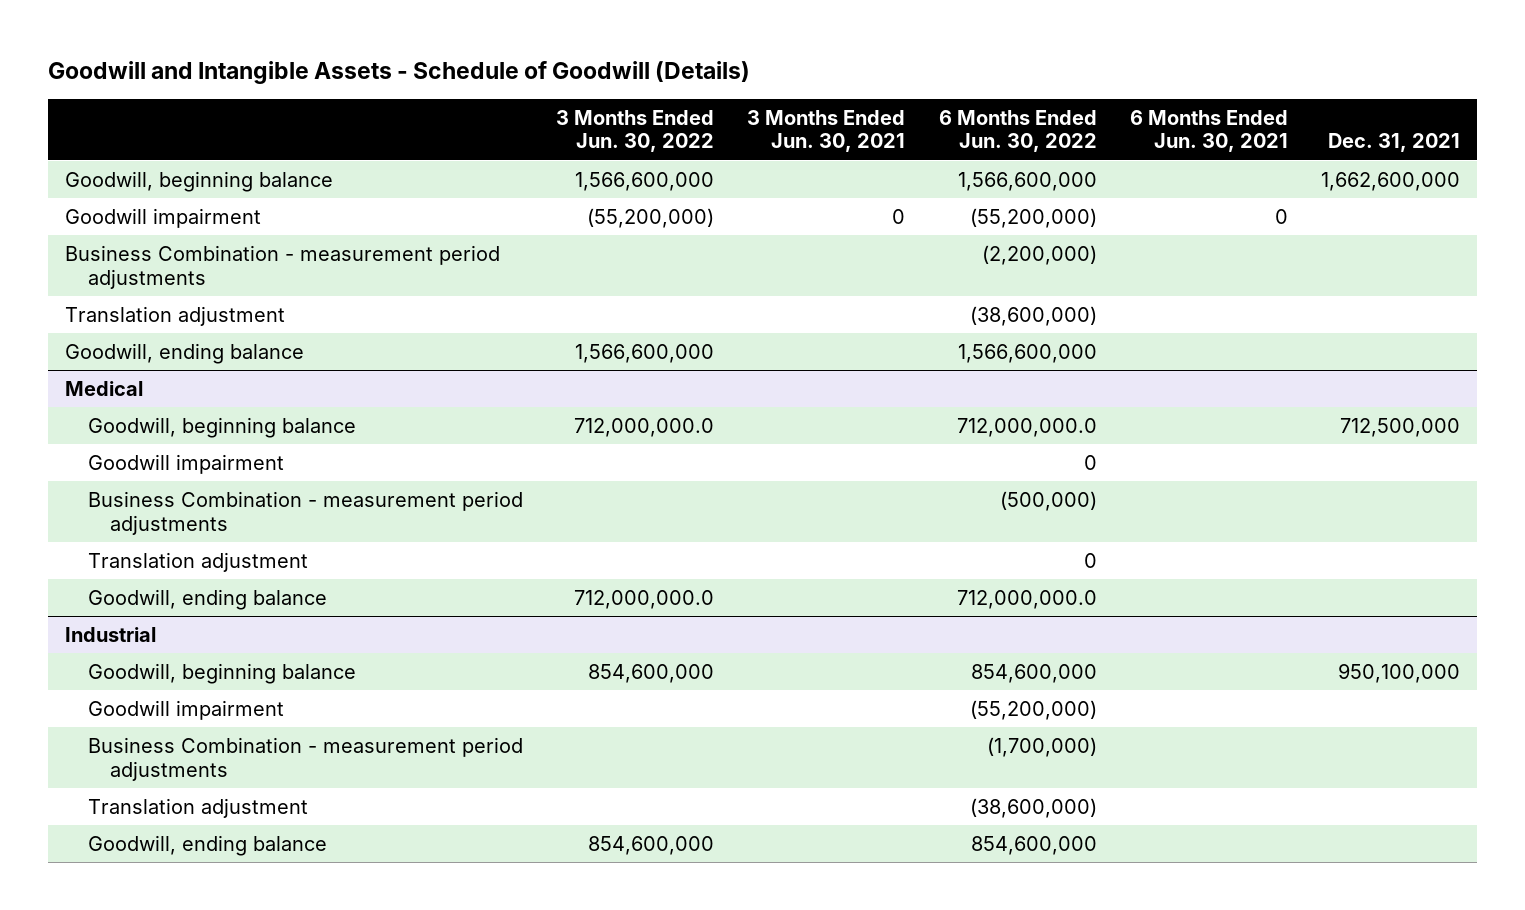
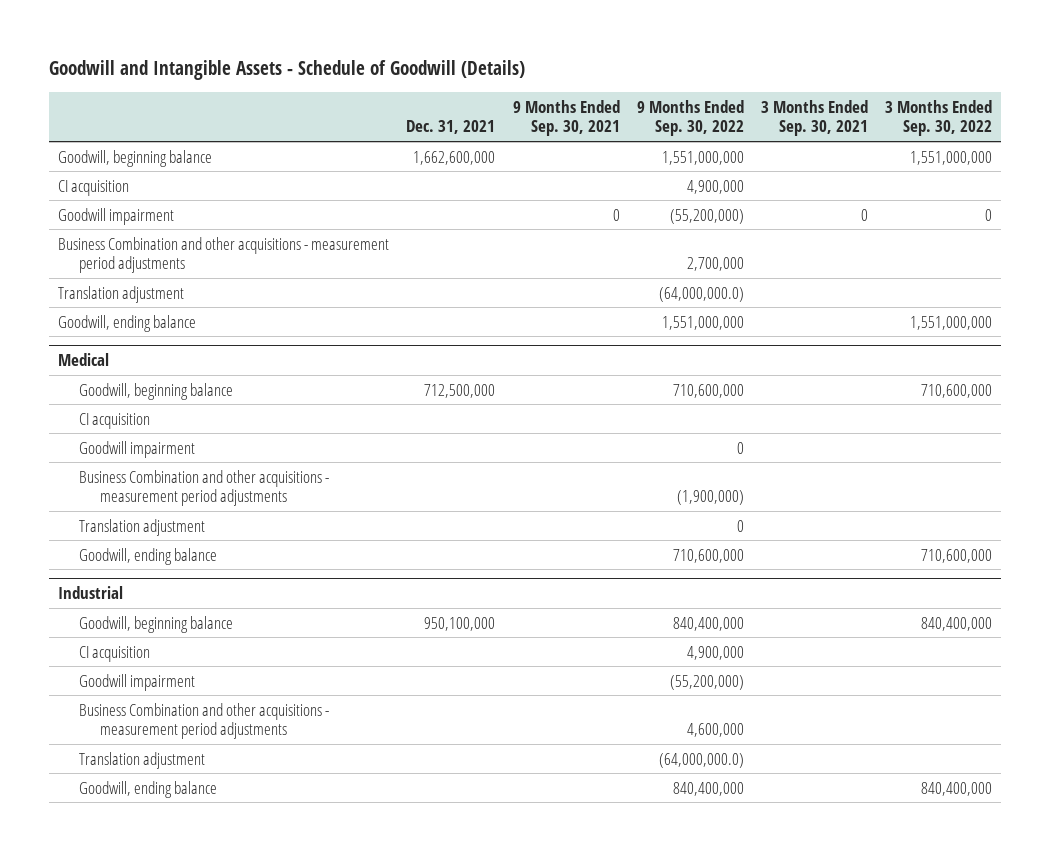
- | 3 Months Ended Jun. 30, 2022 | 3 Months Ended Jun. 30, 2021 | 6 Months Ended Jun. 30, 2022 | 6 Months Ended Jun. 30, 2021 | Dec. 31, 2021
+ | Dec. 31, 2021 | 9 Months Ended Sep. 30, 2021 | 9 Months Ended Sep. 30, 2022 | 3 Months Ended Sep. 30, 2021 | 3 Months Ended Sep. 30, 2022
+ CI acquisition | | | 4,900,000 | |
- Business Combination - measurement period adjustments | | | (2,200,000) | |
+ Business Combination and other acquisitions - measurement period adjustments | | | 2,700,000 | |
@ Medical
+ CI acquisition
- Business Combination - measurement period adjustments | | | (500,000) | |
+ Business Combination and other acquisitions - measurement period adjustments | | | (1,900,000) | |
@ Industrial
+ CI acquisition | | | 4,900,000 | |
- Business Combination - measurement period adjustments | | | (1,700,000) | |
+ Business Combination and other acquisitions - measurement period adjustments | | | 4,600,000 | |

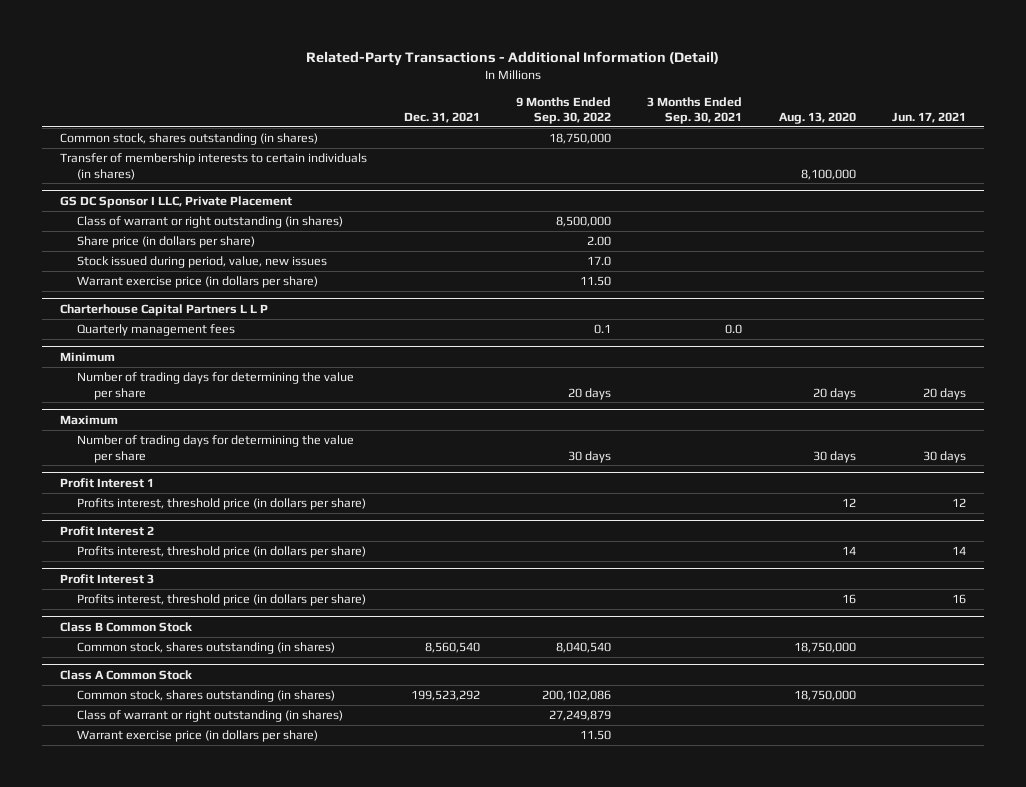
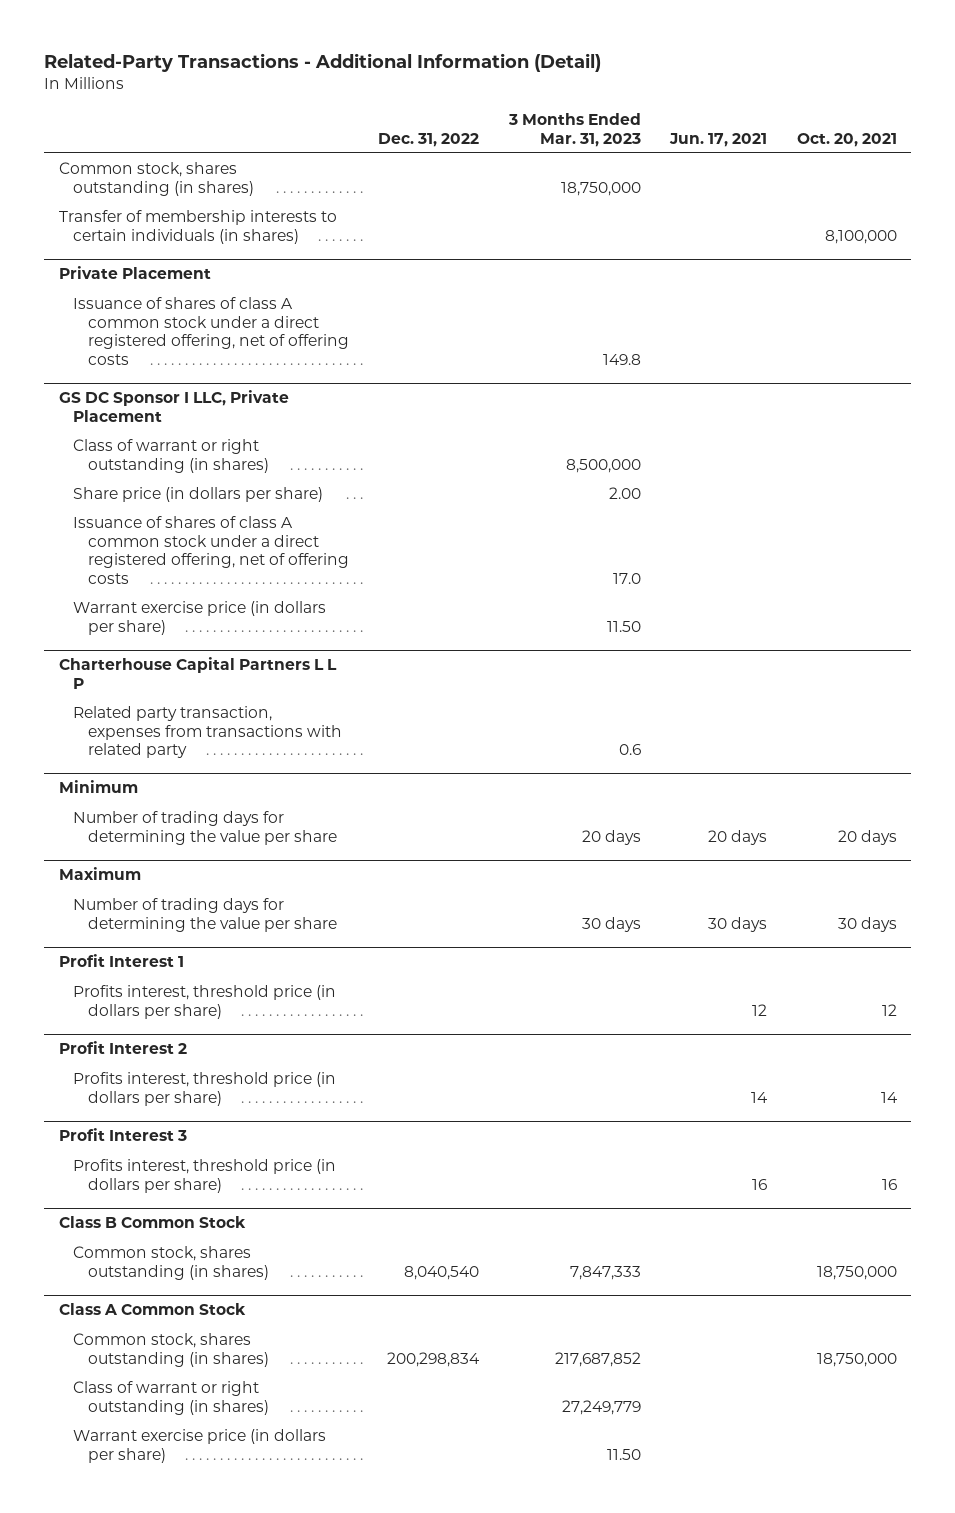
- | Dec. 31, 2021 | 9 Months Ended Sep. 30, 2022 | 3 Months Ended Sep. 30, 2021 | Aug. 13, 2020 | Jun. 17, 2021
+ | Dec. 31, 2022 | 3 Months Ended Mar. 31, 2023 | Jun. 17, 2021 | Oct. 20, 2021
+ Private Placement
+ Issuance of shares of class A common stock under a direct registered offering, net of offering costs | | 149.8 | |
@ GS DC Sponsor I LLC, Private Placement
- Stock issued during period, value, new issues | | 17.0 | | |
+ Issuance of shares of class A common stock under a direct registered offering, net of offering costs | | 17.0 | |
@ Charterhouse Capital Partners L L P
- Quarterly management fees | | 0.1 | 0.0 | |
+ Related party transaction, expenses from transactions with related party | | 0.6 | |

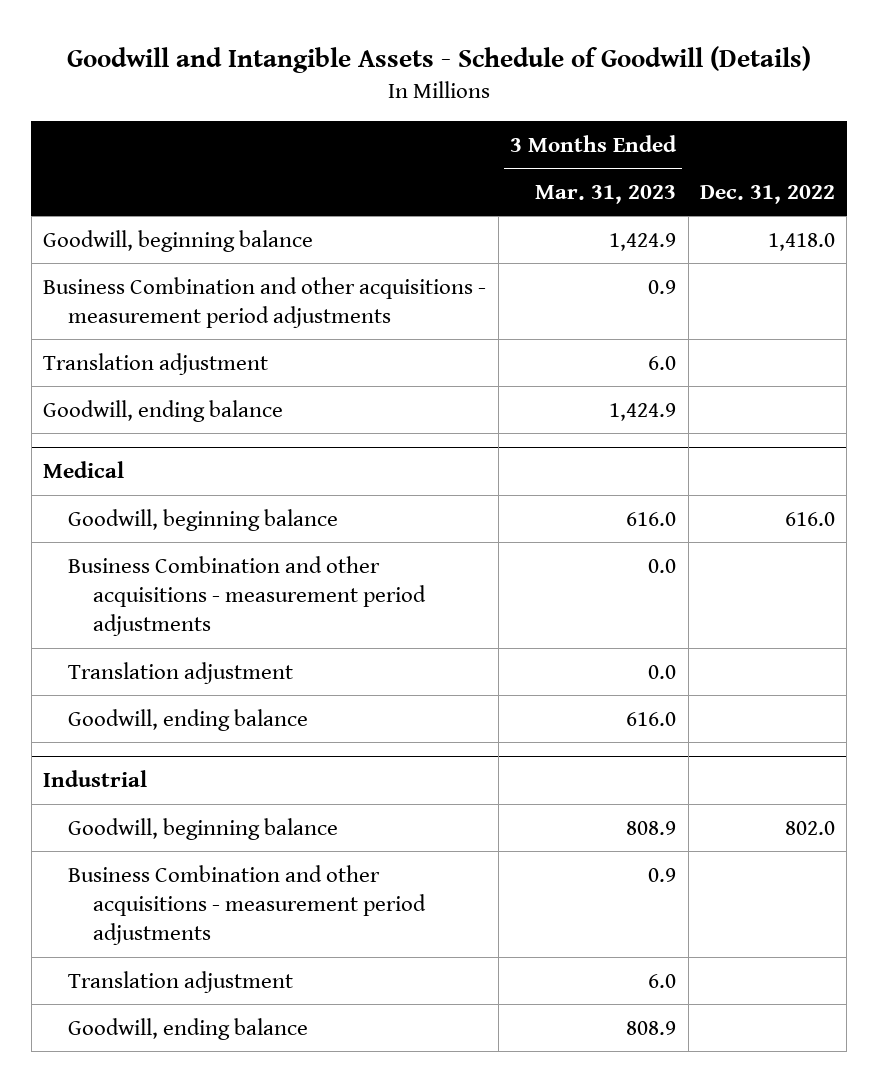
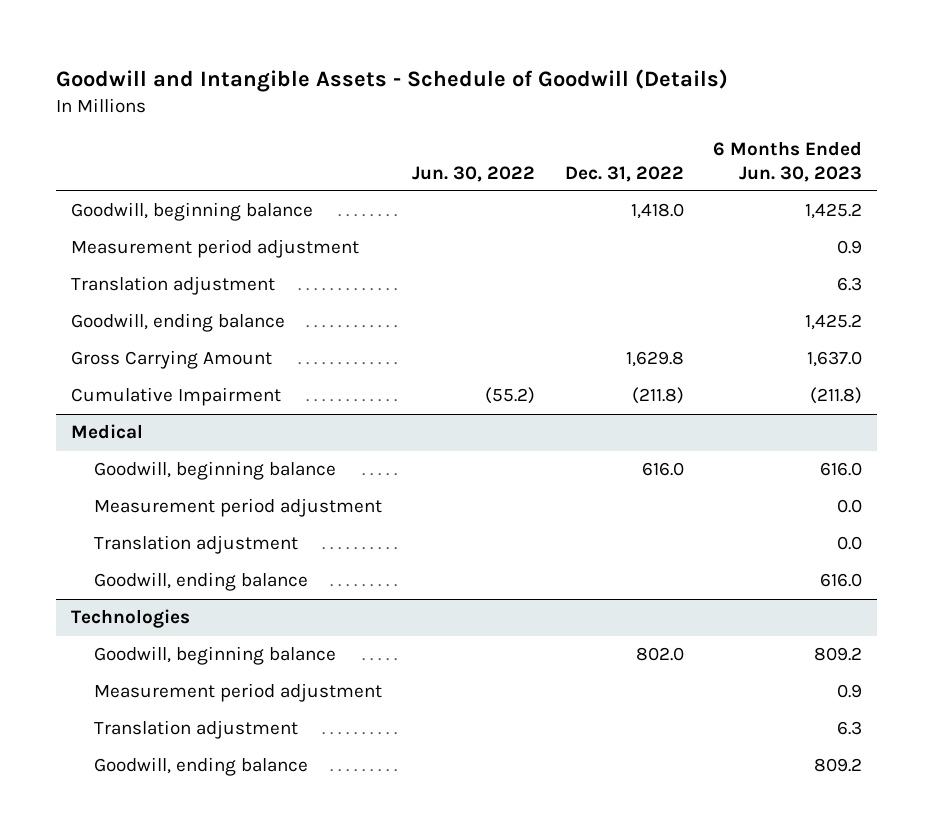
- | 3 Months Ended Mar. 31, 2023 | Dec. 31, 2022
+ | Jun. 30, 2022 | Dec. 31, 2022 | 6 Months Ended Jun. 30, 2023
- Business Combination and other acquisitions - measurement period adjustments | 0.9 |
+ Measurement period adjustment | | | 0.9
+ Gross Carrying Amount | | 1,629.8 | 1,637.0
+ Cumulative Impairment | (55.2) | (211.8) | (211.8)
@ Medical
- Business Combination and other acquisitions - measurement period adjustments | 0.0 |
+ Measurement period adjustment | | | 0.0
- Industrial
+ Technologies
- Business Combination and other acquisitions - measurement period adjustments | 0.9 |
+ Measurement period adjustment | | | 0.9

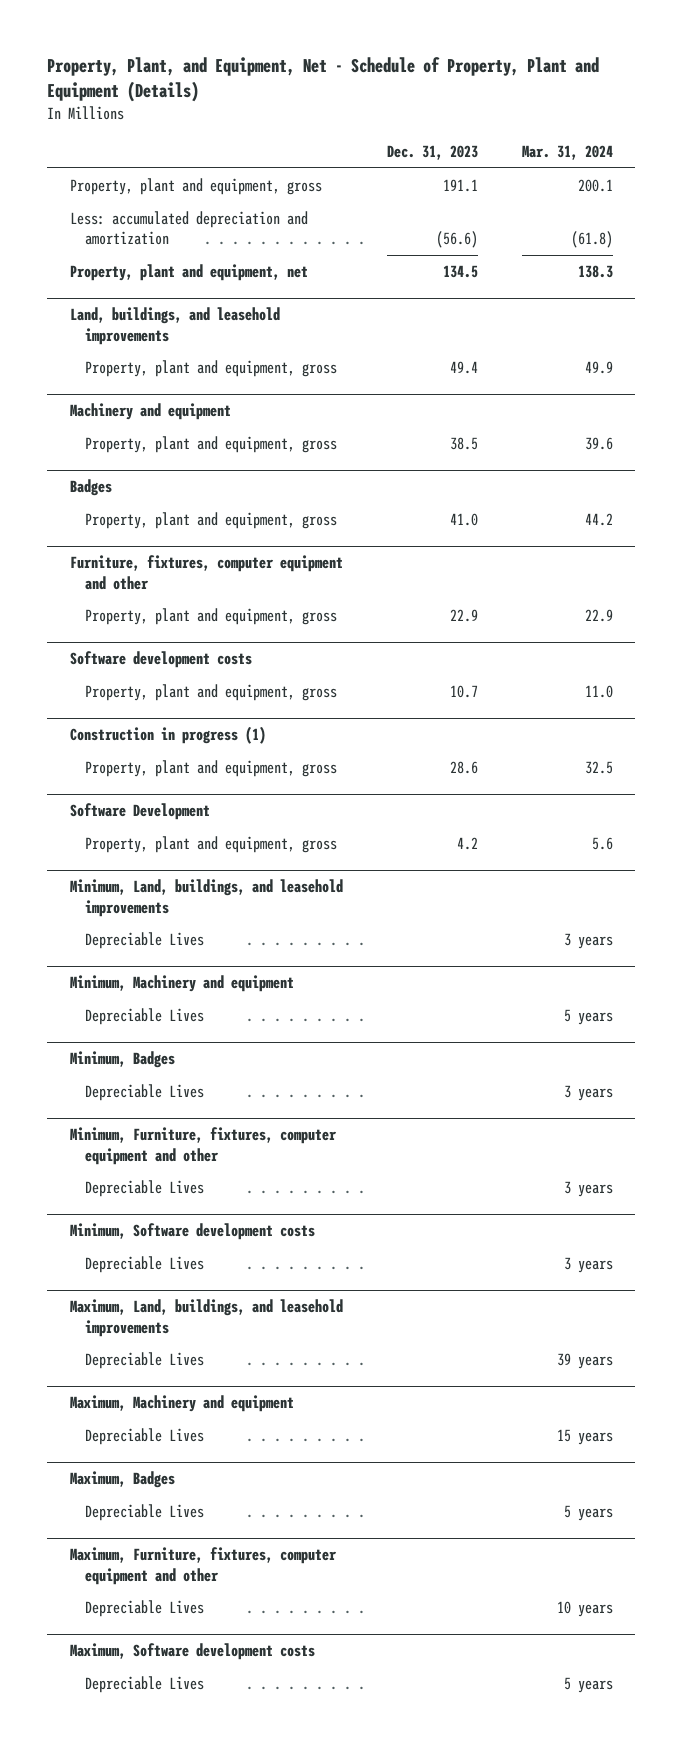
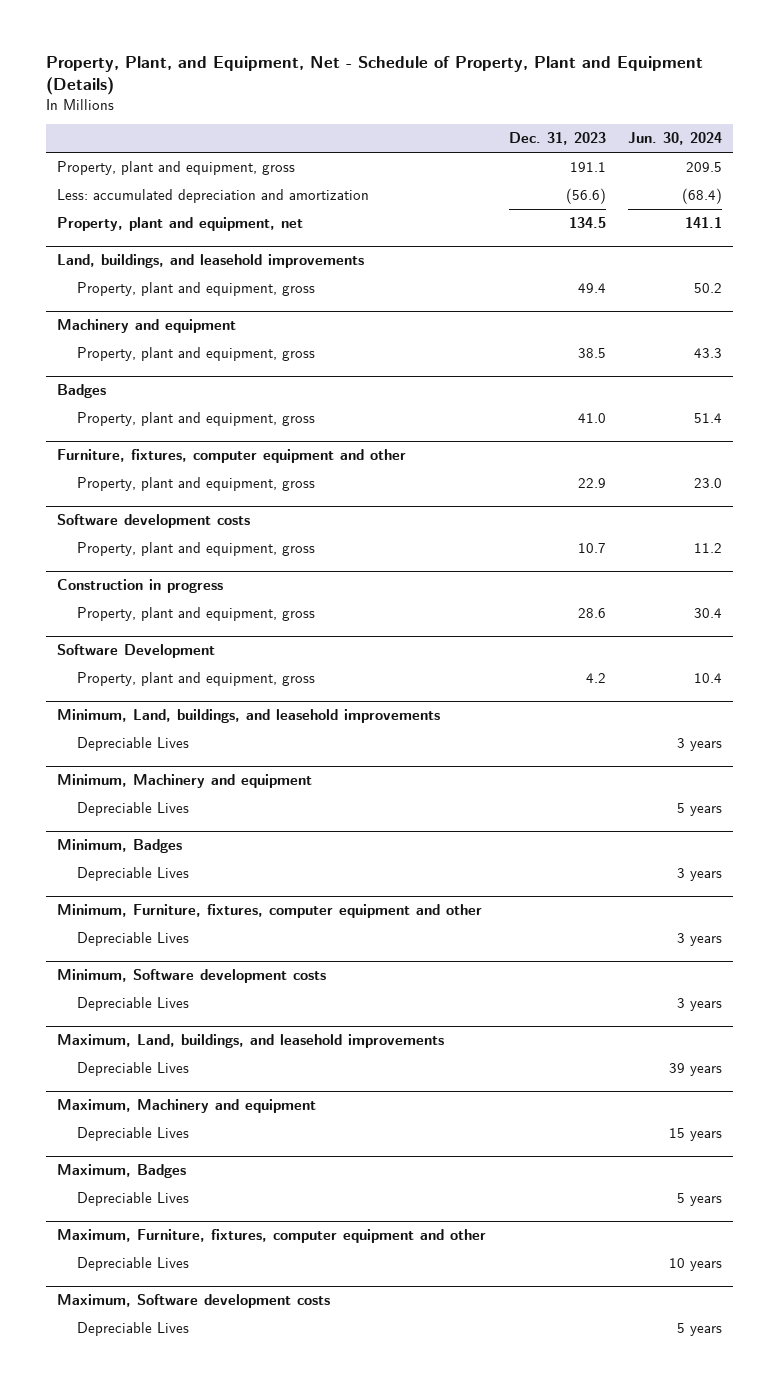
- | Dec. 31, 2023 | Mar. 31, 2024
+ | Dec. 31, 2023 | Jun. 30, 2024
- Construction in progress (1)
+ Construction in progress

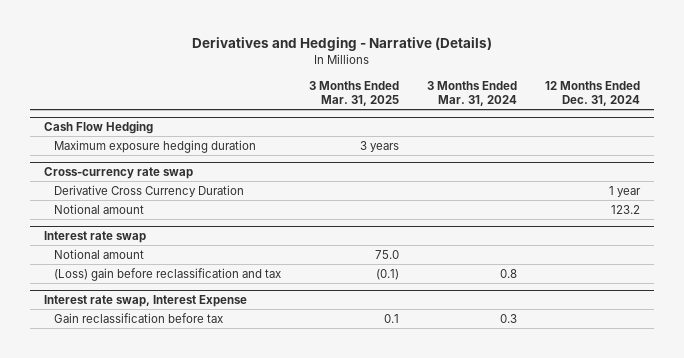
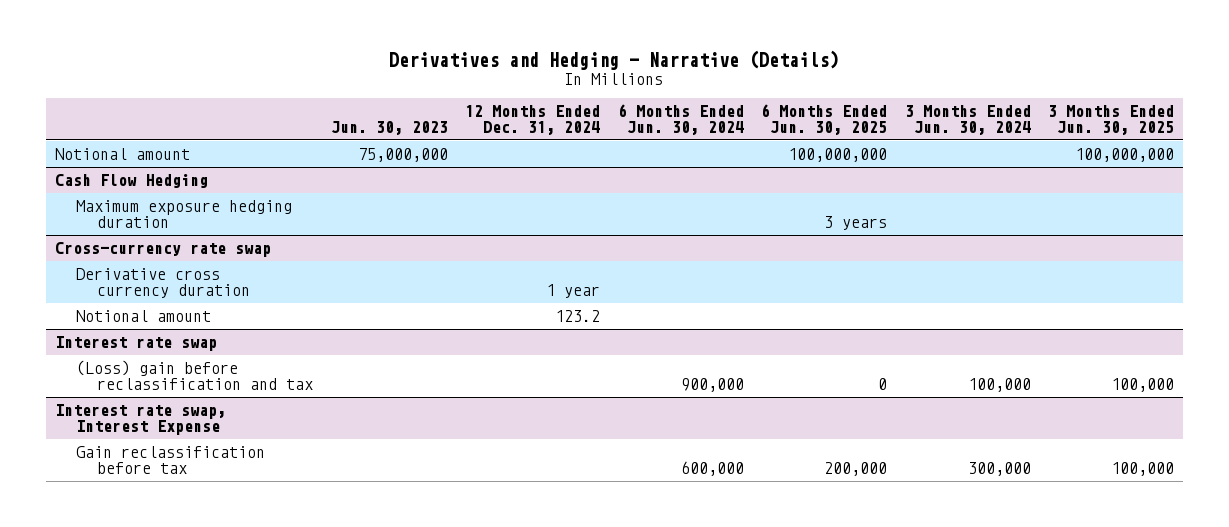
- | 3 Months Ended Mar. 31, 2025 | 3 Months Ended Mar. 31, 2024 | 12 Months Ended Dec. 31, 2024
+ | Jun. 30, 2023 | 12 Months Ended Dec. 31, 2024 | 6 Months Ended Jun. 30, 2024 | 6 Months Ended Jun. 30, 2025 | 3 Months Ended Jun. 30, 2024 | 3 Months Ended Jun. 30, 2025
+ Notional amount | 75,000,000 | | | 100,000,000 | | 100,000,000
@ Cross-currency rate swap
- Derivative Cross Currency Duration | | | 1 year
+ Derivative cross currency duration | | 1 year | | | |
@ Interest rate swap
- Notional amount | 75.0 | |

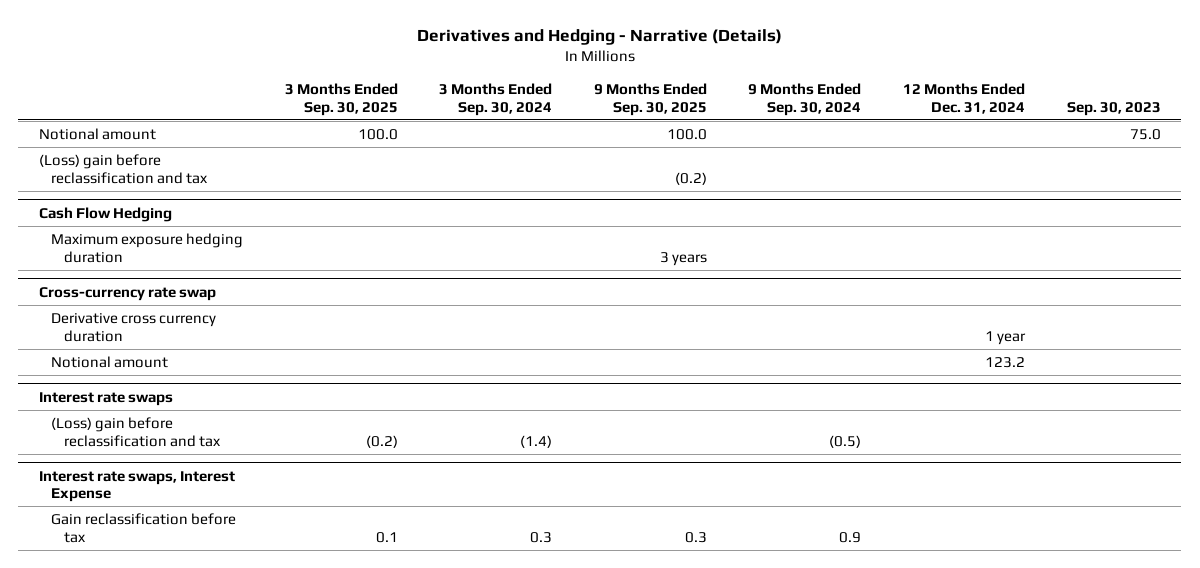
- | Jun. 30, 2023 | 12 Months Ended Dec. 31, 2024 | 6 Months Ended Jun. 30, 2024 | 6 Months Ended Jun. 30, 2025 | 3 Months Ended Jun. 30, 2024 | 3 Months Ended Jun. 30, 2025
+ | 3 Months Ended Sep. 30, 2025 | 3 Months Ended Sep. 30, 2024 | 9 Months Ended Sep. 30, 2025 | 9 Months Ended Sep. 30, 2024 | 12 Months Ended Dec. 31, 2024 | Sep. 30, 2023
+ (Loss) gain before reclassification and tax | | | (0.2) | | |
- Interest rate swap
+ Interest rate swaps
- Interest rate swap, Interest Expense
+ Interest rate swaps, Interest Expense

